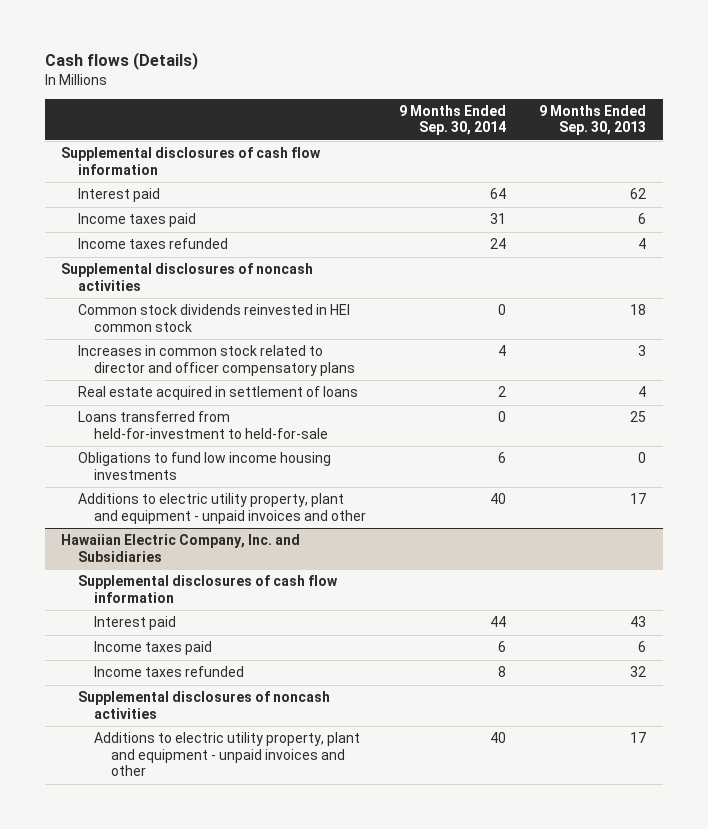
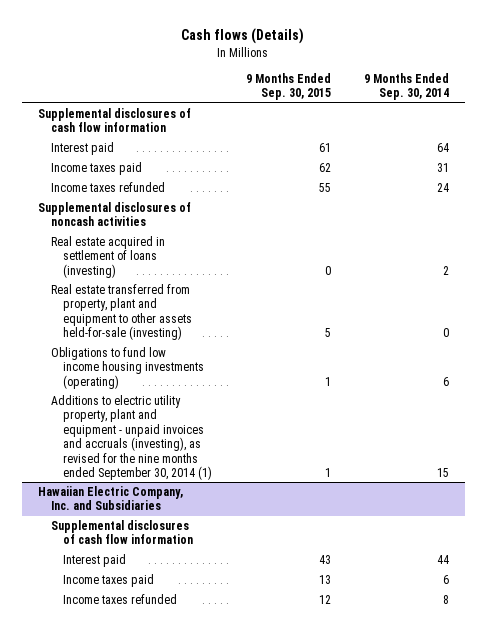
- | 9 Months Ended Sep. 30, 2014 | 9 Months Ended Sep. 30, 2013
+ | 9 Months Ended Sep. 30, 2015 | 9 Months Ended Sep. 30, 2014
- Common stock dividends reinvested in HEI common stock | 0 | 18
- Increases in common stock related to director and officer compensatory plans | 4 | 3
- Real estate acquired in settlement of loans | 2 | 4
- Loans transferred from held-for-investment to held-for-sale | 0 | 25
- Obligations to fund low income housing investments | 6 | 0
- Additions to electric utility property, plant and equipment - unpaid invoices and other | 40 | 17
+ Real estate acquired in settlement of loans (investing) | 0 | 2
+ Real estate transferred from property, plant and equipment to other assets held-for-sale (investing) | 5 | 0
+ Obligations to fund low income housing investments (operating) | 1 | 6
+ Additions to electric utility property, plant and equipment - unpaid invoices and accruals (investing), as revised for the nine months ended September 30, 2014 (1) | 1 | 15
@ Hawaiian Electric Company, Inc. and Subsidiaries
- Supplemental disclosures of noncash activities
- Additions to electric utility property, plant and equipment - unpaid invoices and other | 40 | 17

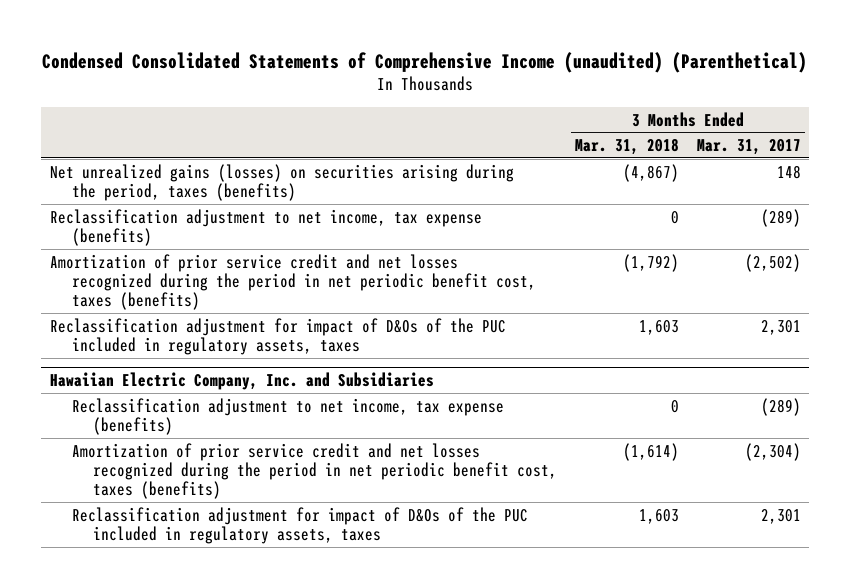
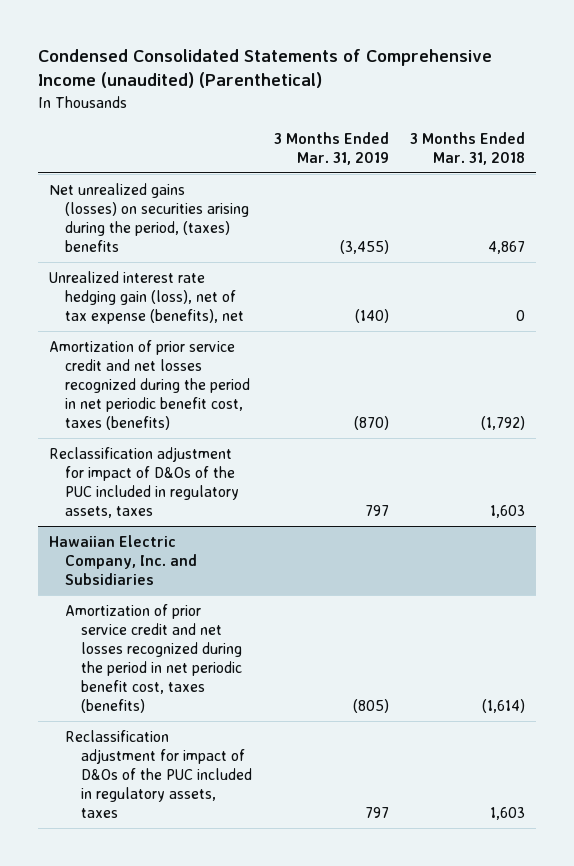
- | 3 Months Ended Mar. 31, 2018 | 3 Months Ended Mar. 31, 2017
+ | 3 Months Ended Mar. 31, 2019 | 3 Months Ended Mar. 31, 2018
- Net unrealized gains (losses) on securities arising during the period, taxes (benefits) | (4,867) | 148
- Reclassification adjustment to net income, tax expense (benefits) | 0 | (289)
+ Net unrealized gains (losses) on securities arising during the period, (taxes) benefits | (3,455) | 4,867
+ Unrealized interest rate hedging gain (loss), net of tax expense (benefits), net | (140) | 0
@ Hawaiian Electric Company, Inc. and Subsidiaries
- Reclassification adjustment to net income, tax expense (benefits) | 0 | (289)

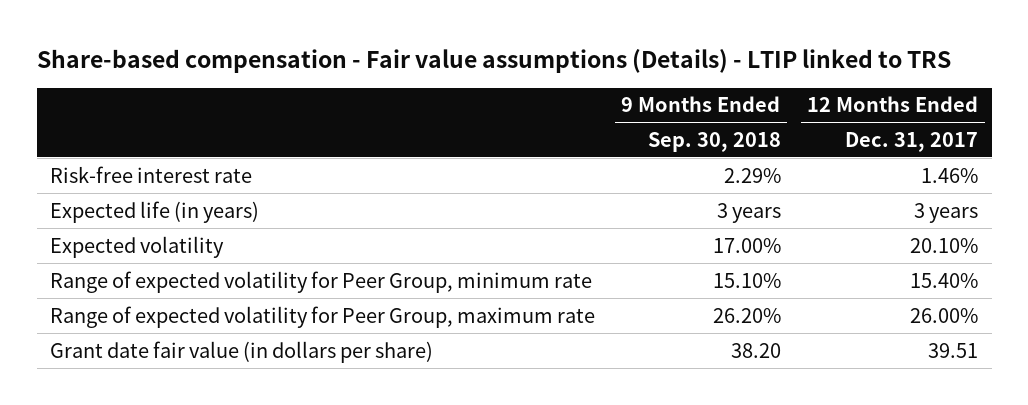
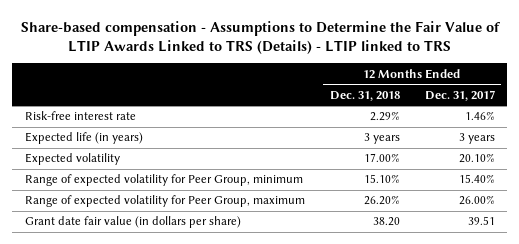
- Share-based compensation - Fair value assumptions (Details) - LTIP linked to TRS
+ Share-based compensation - Assumptions to Determine the Fair Value of LTIP Awards Linked to TRS (Details) - LTIP linked to TRS
- | 9 Months Ended Sep. 30, 2018 | 12 Months Ended Dec. 31, 2017
+ | 12 Months Ended Dec. 31, 2018 | 12 Months Ended Dec. 31, 2017
- Range of expected volatility for Peer Group, minimum rate | 15.10% | 15.40%
- Range of expected volatility for Peer Group, maximum rate | 26.20% | 26.00%
+ Range of expected volatility for Peer Group, minimum | 15.10% | 15.40%
+ Range of expected volatility for Peer Group, maximum | 26.20% | 26.00%

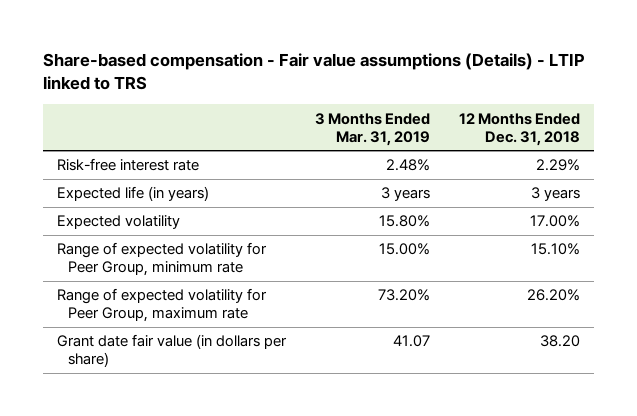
- Share-based compensation - Assumptions to Determine the Fair Value of LTIP Awards Linked to TRS (Details) - LTIP linked to TRS
+ Share-based compensation - Fair value assumptions (Details) - LTIP linked to TRS
- | 12 Months Ended Dec. 31, 2018 | 12 Months Ended Dec. 31, 2017
+ | 3 Months Ended Mar. 31, 2019 | 12 Months Ended Dec. 31, 2018
- Range of expected volatility for Peer Group, minimum | 15.10% | 15.40%
- Range of expected volatility for Peer Group, maximum | 26.20% | 26.00%
+ Range of expected volatility for Peer Group, minimum rate | 15.00% | 15.10%
+ Range of expected volatility for Peer Group, maximum rate | 73.20% | 26.20%

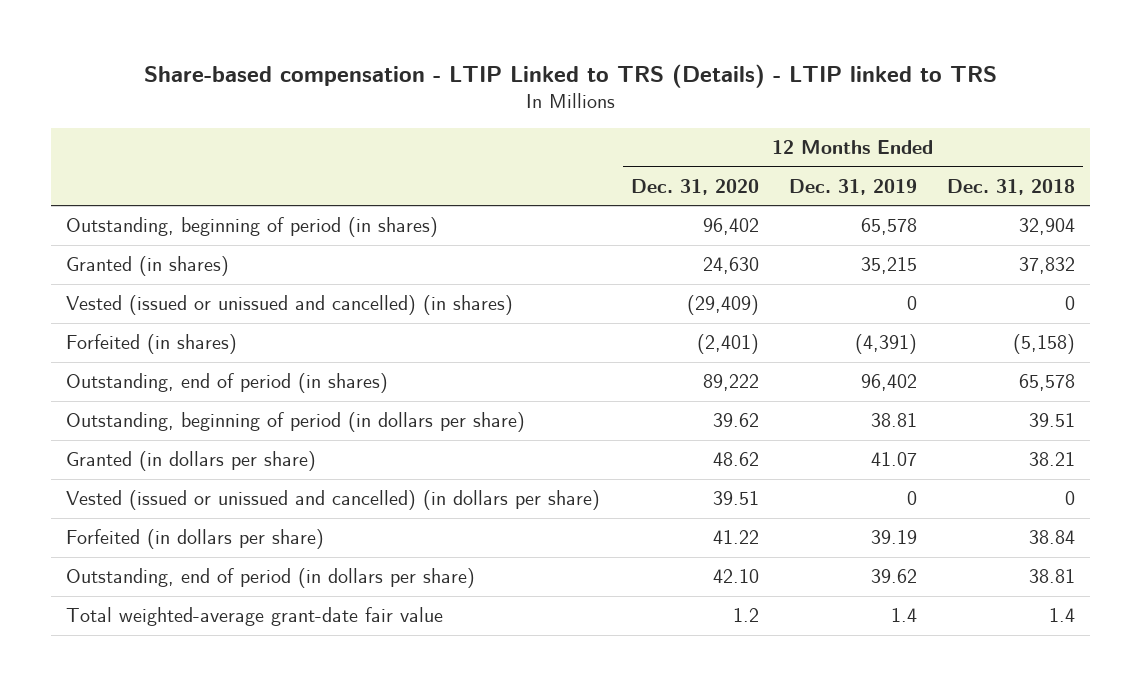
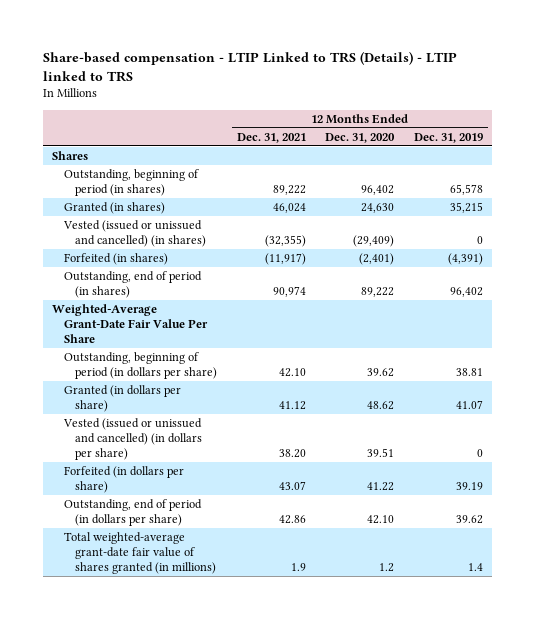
- | 12 Months Ended Dec. 31, 2020 | 12 Months Ended Dec. 31, 2019 | 12 Months Ended Dec. 31, 2018
+ | 12 Months Ended Dec. 31, 2021 | 12 Months Ended Dec. 31, 2020 | 12 Months Ended Dec. 31, 2019
+ Shares
+ Weighted-Average Grant-Date Fair Value Per Share
- Total weighted-average grant-date fair value | 1.2 | 1.4 | 1.4
+ Total weighted-average grant-date fair value of shares granted (in millions) | 1.9 | 1.2 | 1.4

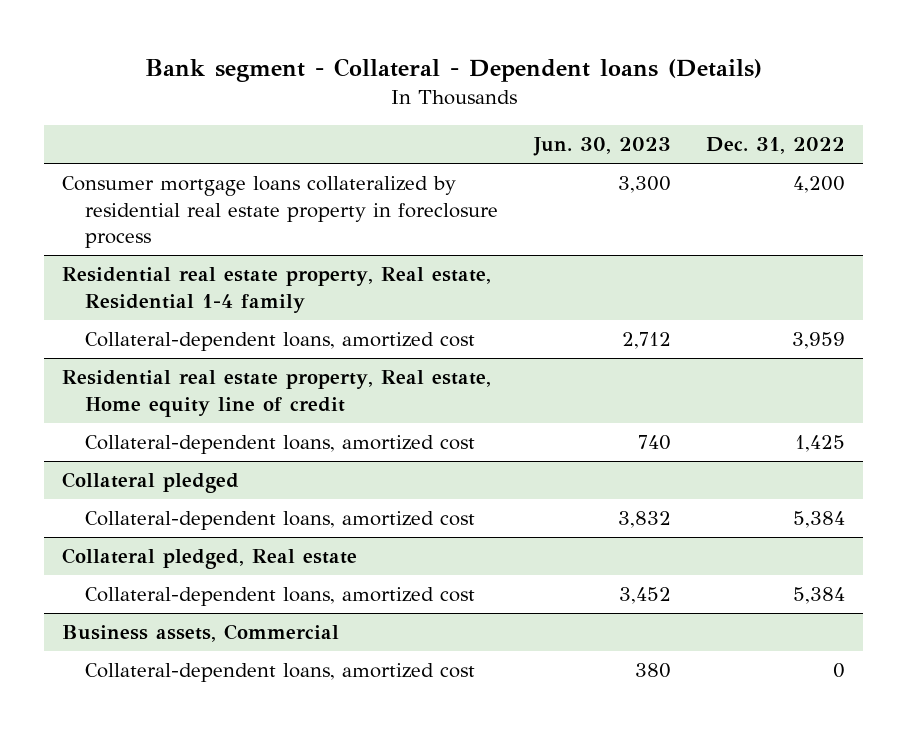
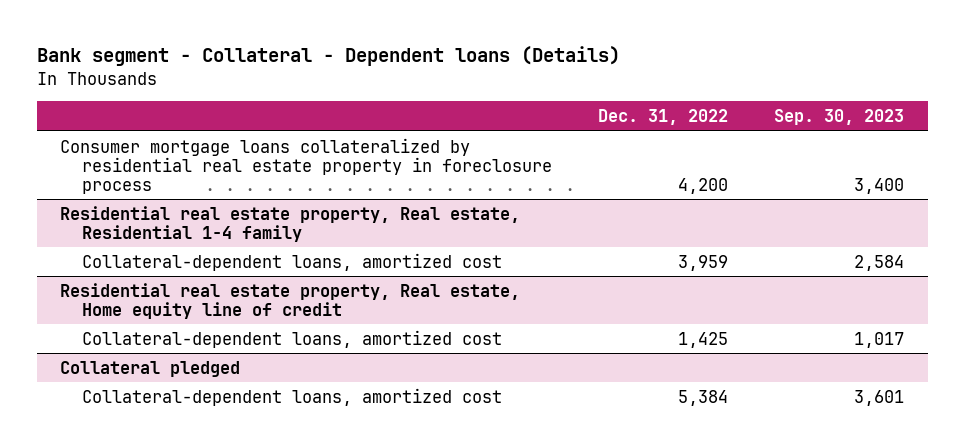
- | Jun. 30, 2023 | Dec. 31, 2022
+ | Dec. 31, 2022 | Sep. 30, 2023
- Collateral pledged, Real estate
- Collateral-dependent loans, amortized cost | 3,452 | 5,384
- Business assets, Commercial
- Collateral-dependent loans, amortized cost | 380 | 0

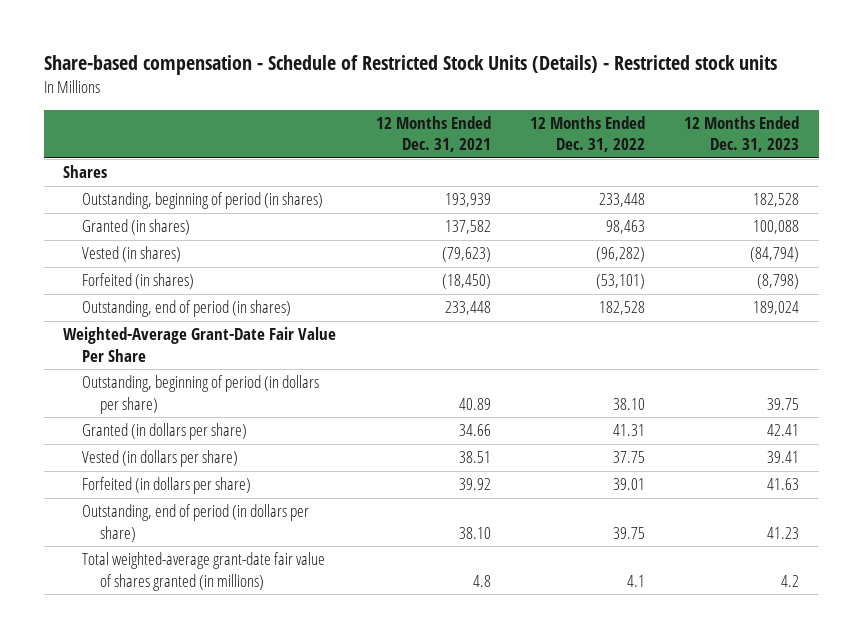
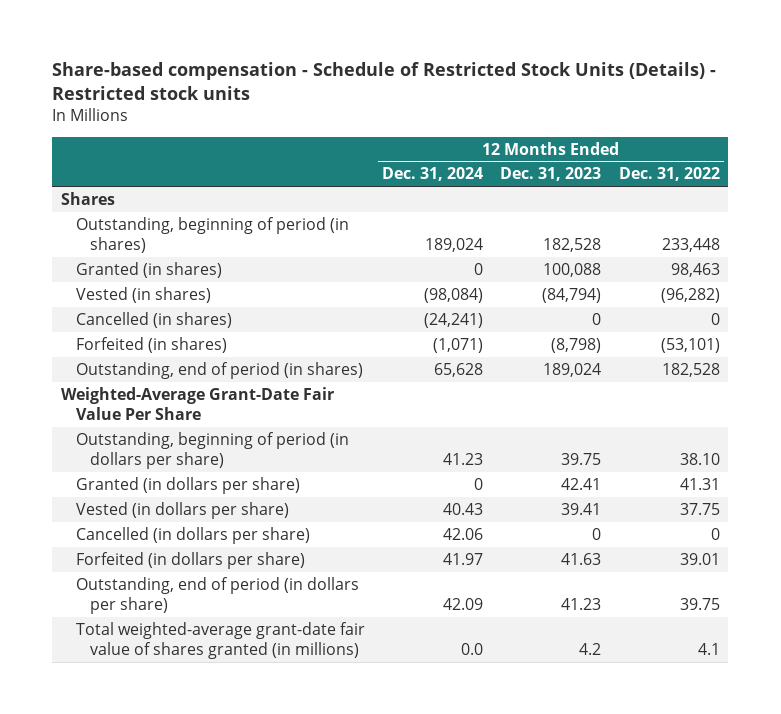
- | 12 Months Ended Dec. 31, 2021 | 12 Months Ended Dec. 31, 2022 | 12 Months Ended Dec. 31, 2023
+ | 12 Months Ended Dec. 31, 2024 | 12 Months Ended Dec. 31, 2023 | 12 Months Ended Dec. 31, 2022
+ Cancelled (in shares) | (24,241) | 0 | 0
+ Cancelled (in dollars per share) | 42.06 | 0 | 0

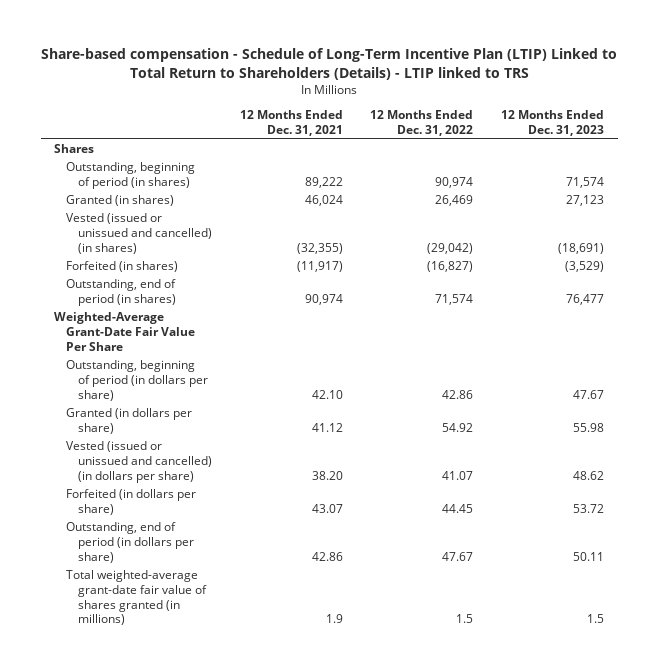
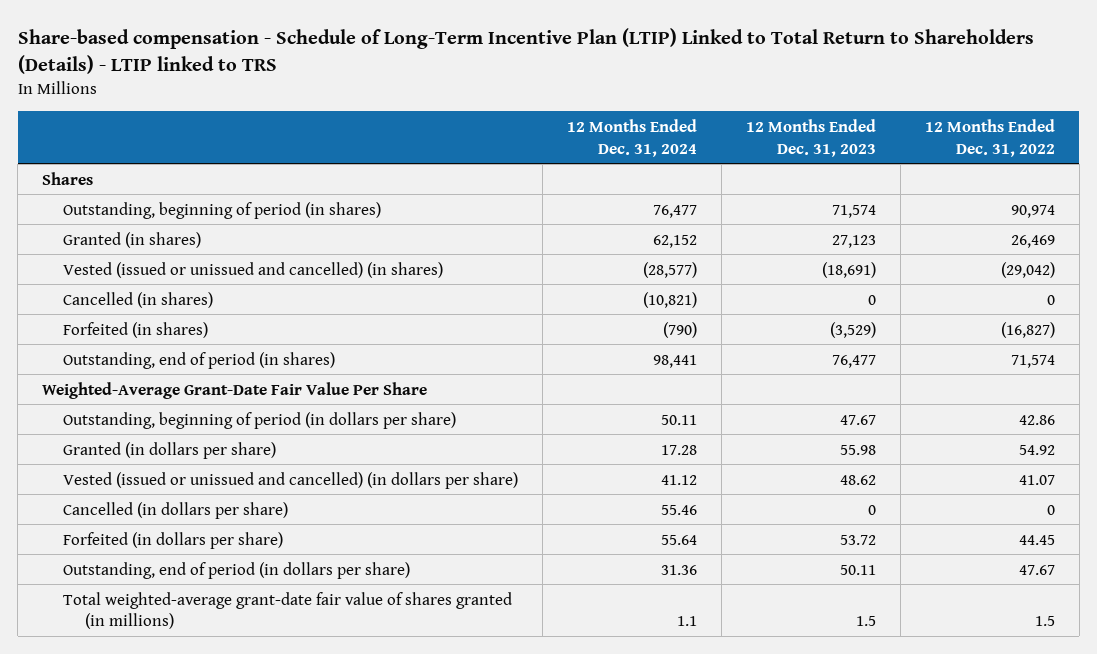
- | 12 Months Ended Dec. 31, 2021 | 12 Months Ended Dec. 31, 2022 | 12 Months Ended Dec. 31, 2023
+ | 12 Months Ended Dec. 31, 2024 | 12 Months Ended Dec. 31, 2023 | 12 Months Ended Dec. 31, 2022
+ Cancelled (in shares) | (10,821) | 0 | 0
+ Cancelled (in dollars per share) | 55.46 | 0 | 0

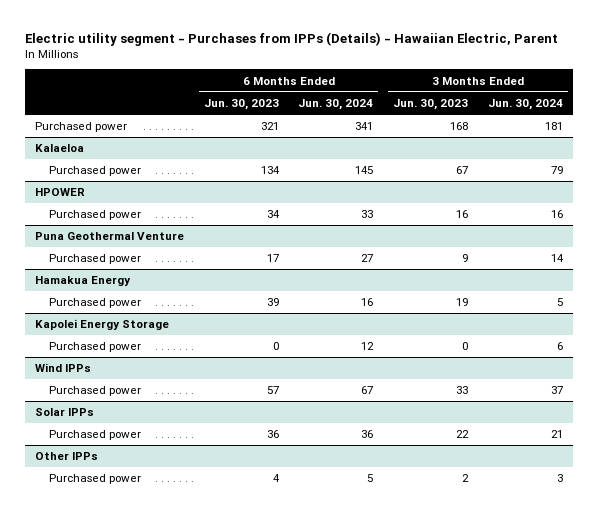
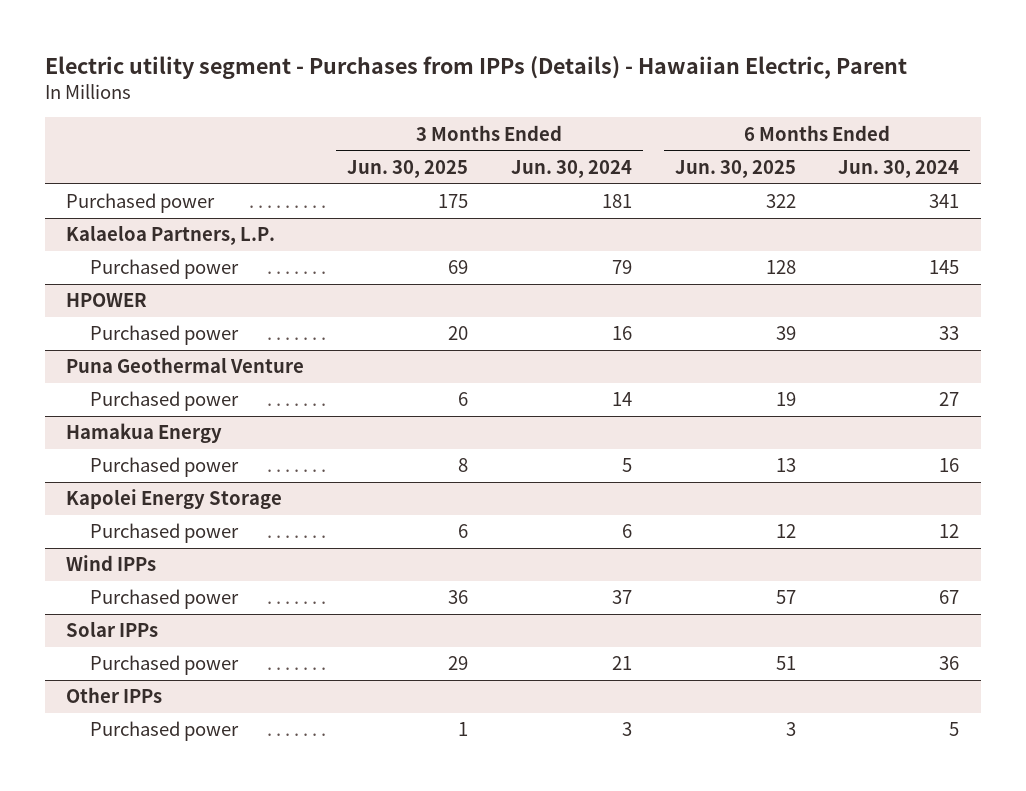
- | 6 Months Ended Jun. 30, 2023 | 6 Months Ended Jun. 30, 2024 | 3 Months Ended Jun. 30, 2023 | 3 Months Ended Jun. 30, 2024
+ | 3 Months Ended Jun. 30, 2025 | 3 Months Ended Jun. 30, 2024 | 6 Months Ended Jun. 30, 2025 | 6 Months Ended Jun. 30, 2024
- Kalaeloa
+ Kalaeloa Partners, L.P.

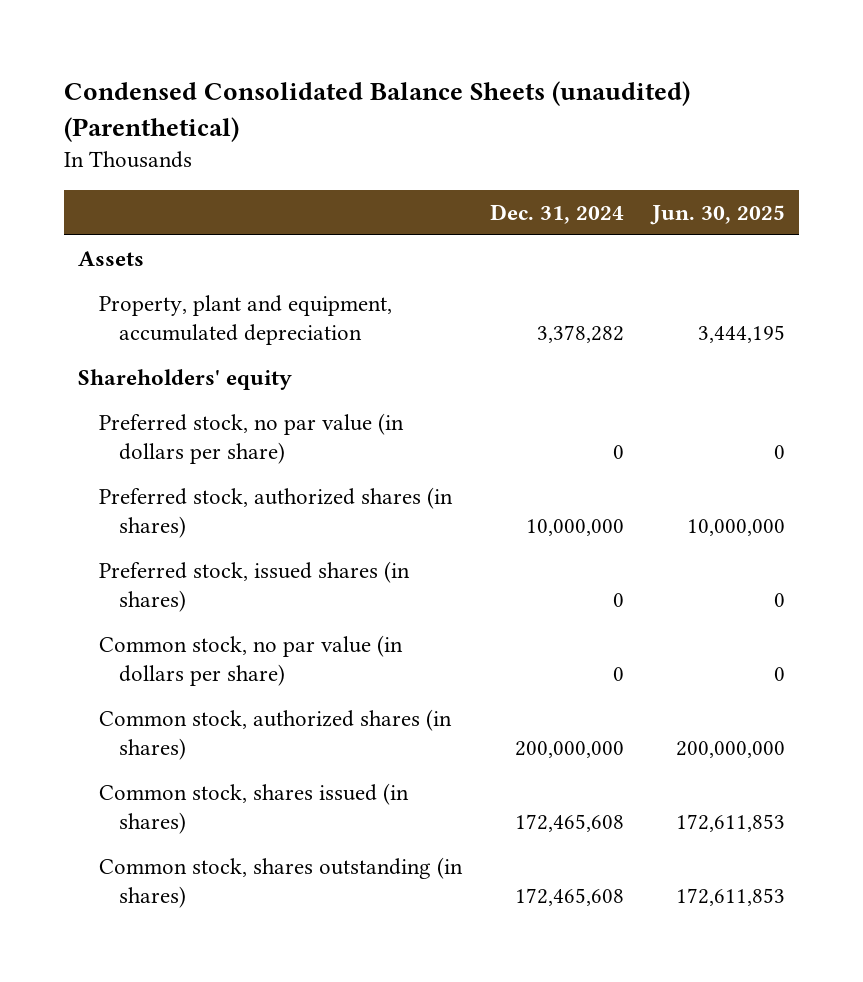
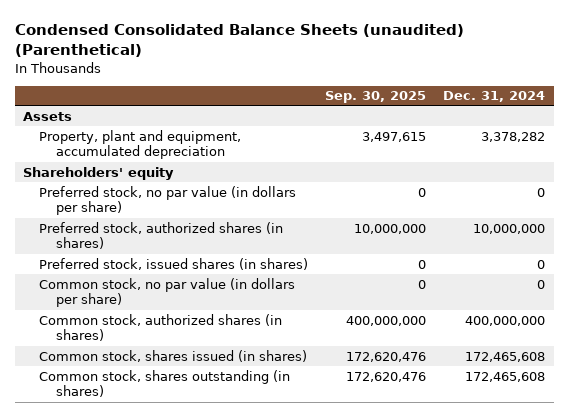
- | Dec. 31, 2024 | Jun. 30, 2025
+ | Sep. 30, 2025 | Dec. 31, 2024
- Common stock, authorized shares (in shares) | 200,000,000 | 200,000,000
+ Common stock, authorized shares (in shares) | 400,000,000 | 400,000,000

